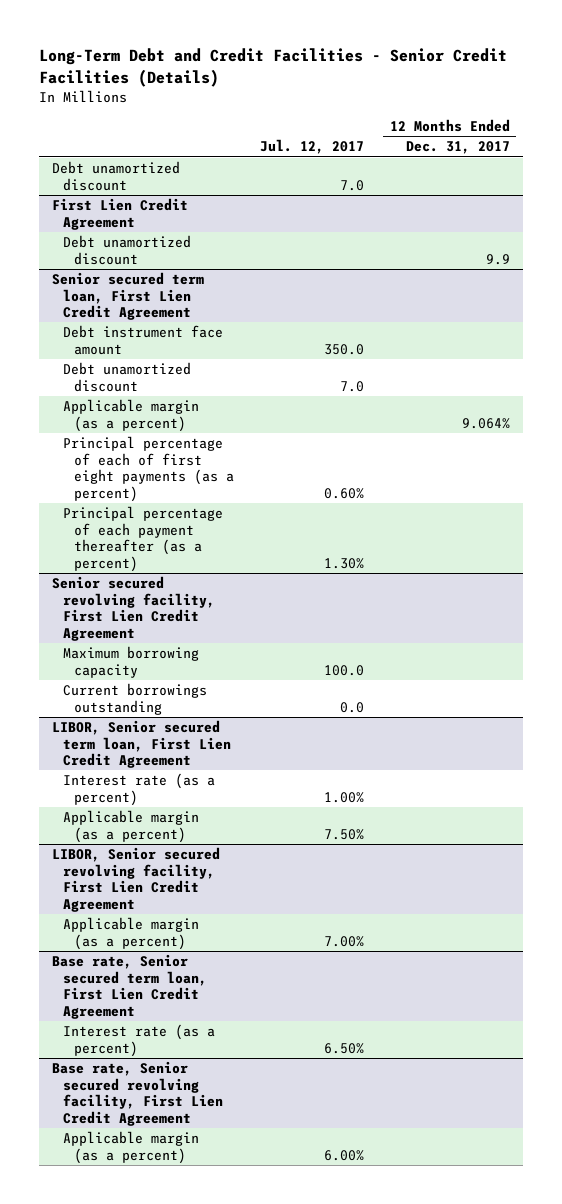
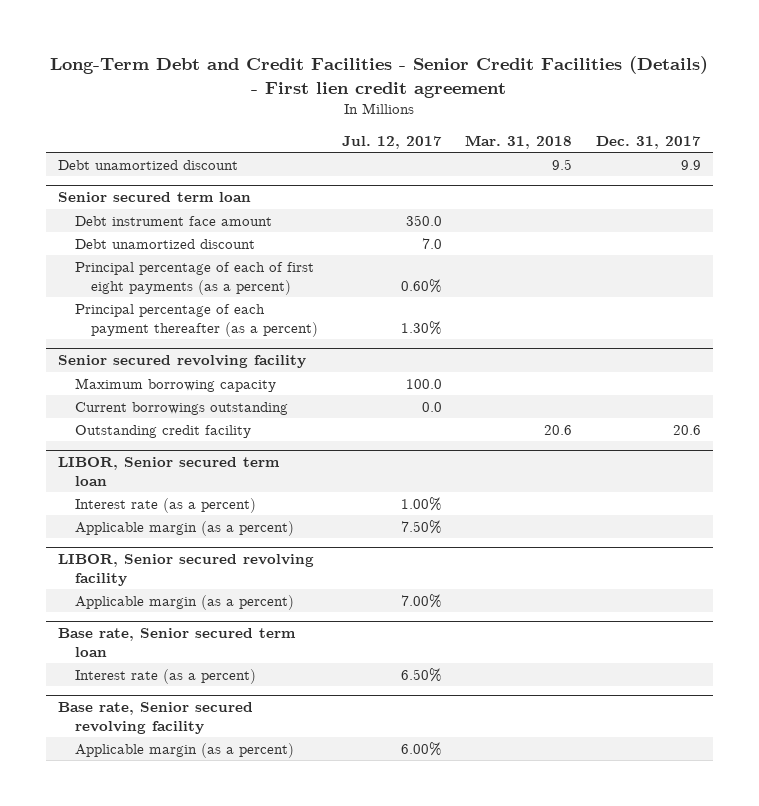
- Long-Term Debt and Credit Facilities - Senior Credit Facilities (Details)
+ Long-Term Debt and Credit Facilities - Senior Credit Facilities (Details) - First lien credit agreement
- | Jul. 12, 2017 | 12 Months Ended Dec. 31, 2017
+ | Jul. 12, 2017 | Mar. 31, 2018 | Dec. 31, 2017
- Debt unamortized discount | 7.0 |
- First Lien Credit Agreement
- Senior secured term loan, First Lien Credit Agreement
+ Senior secured term loan
- Applicable margin (as a percent) | | 9.064%
- Senior secured revolving facility, First Lien Credit Agreement
+ Senior secured revolving facility
- LIBOR, Senior secured term loan, First Lien Credit Agreement
+ Outstanding credit facility | | 20.6 | 20.6
+ LIBOR, Senior secured term loan
- LIBOR, Senior secured revolving facility, First Lien Credit Agreement
+ LIBOR, Senior secured revolving facility
- Base rate, Senior secured term loan, First Lien Credit Agreement
+ Base rate, Senior secured term loan
- Base rate, Senior secured revolving facility, First Lien Credit Agreement
+ Base rate, Senior secured revolving facility

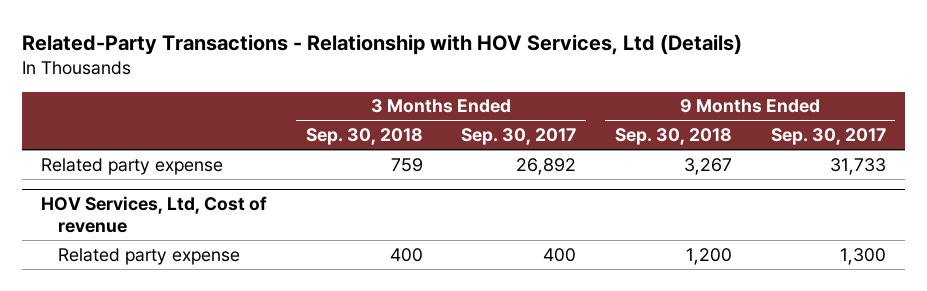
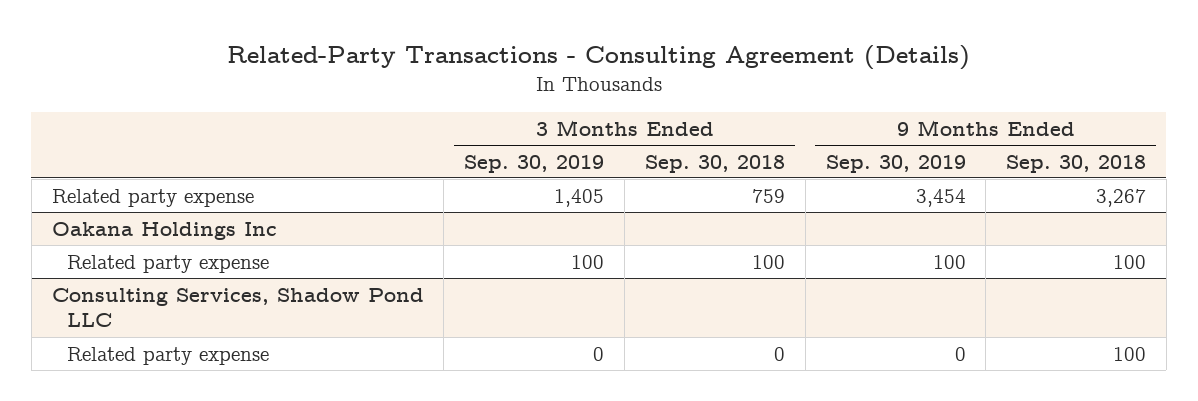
- Related-Party Transactions - Relationship with HOV Services, Ltd (Details)
+ Related-Party Transactions - Consulting Agreement (Details)
- | 3 Months Ended Sep. 30, 2018 | 3 Months Ended Sep. 30, 2017 | 9 Months Ended Sep. 30, 2018 | 9 Months Ended Sep. 30, 2017
+ | 3 Months Ended Sep. 30, 2019 | 3 Months Ended Sep. 30, 2018 | 9 Months Ended Sep. 30, 2019 | 9 Months Ended Sep. 30, 2018
- HOV Services, Ltd, Cost of revenue
- Related party expense | 400 | 400 | 1,200 | 1,300
+ Oakana Holdings Inc
+ Related party expense | 100 | 100 | 100 | 100
+ Consulting Services, Shadow Pond LLC
+ Related party expense | 0 | 0 | 0 | 100

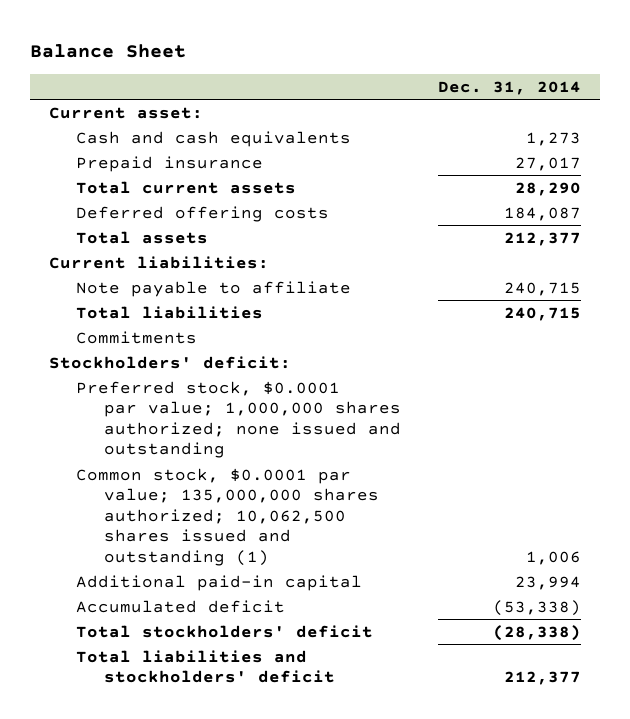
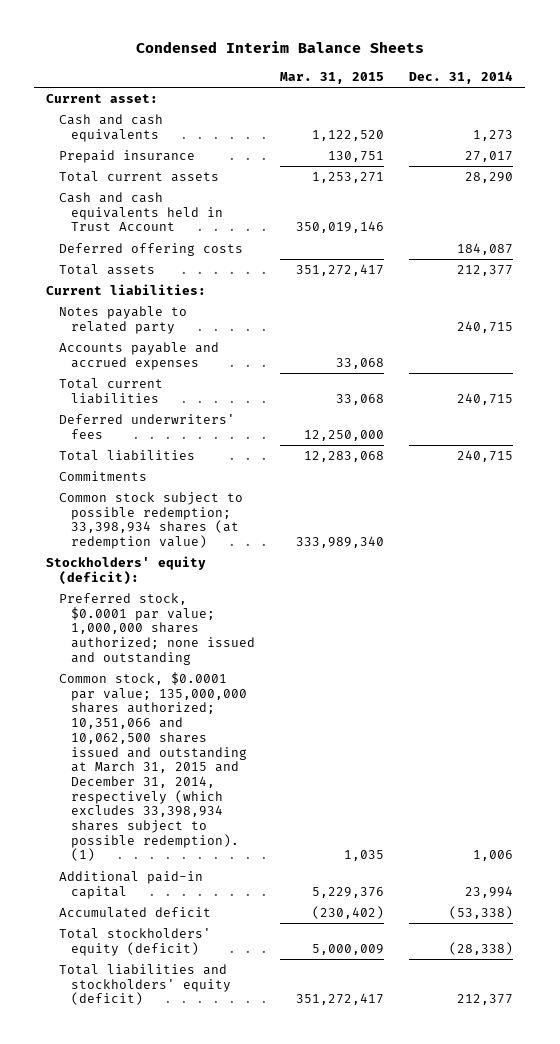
- Balance Sheet
+ Condensed Interim Balance Sheets
- | Dec. 31, 2014
+ | Mar. 31, 2015 | Dec. 31, 2014
+ Cash and cash equivalents held in Trust Account | 350,019,146 |
- Note payable to affiliate | 240,715
+ Notes payable to related party | | 240,715
+ Accounts payable and accrued expenses | 33,068 |
+ Total current liabilities | 33,068 | 240,715
+ Deferred underwriters' fees | 12,250,000 |
- Stockholders' deficit:
+ Common stock subject to possible redemption; 33,398,934 shares (at redemption value) | 333,989,340 |
+ Stockholders' equity (deficit):
- Common stock, $0.0001 par value; 135,000,000 shares authorized; 10,062,500 shares issued and outstanding (1) | 1,006
+ Common stock, $0.0001 par value; 135,000,000 shares authorized; 10,351,066 and 10,062,500 shares issued and outstanding at March 31, 2015 and December 31, 2014, respectively (which excludes 33,398,934 shares subject to possible redemption). (1) | 1,035 | 1,006
- Total stockholders' deficit | (28,338)
- Total liabilities and stockholders' deficit | 212,377
+ Total stockholders' equity (deficit) | 5,000,009 | (28,338)
+ Total liabilities and stockholders' equity (deficit) | 351,272,417 | 212,377

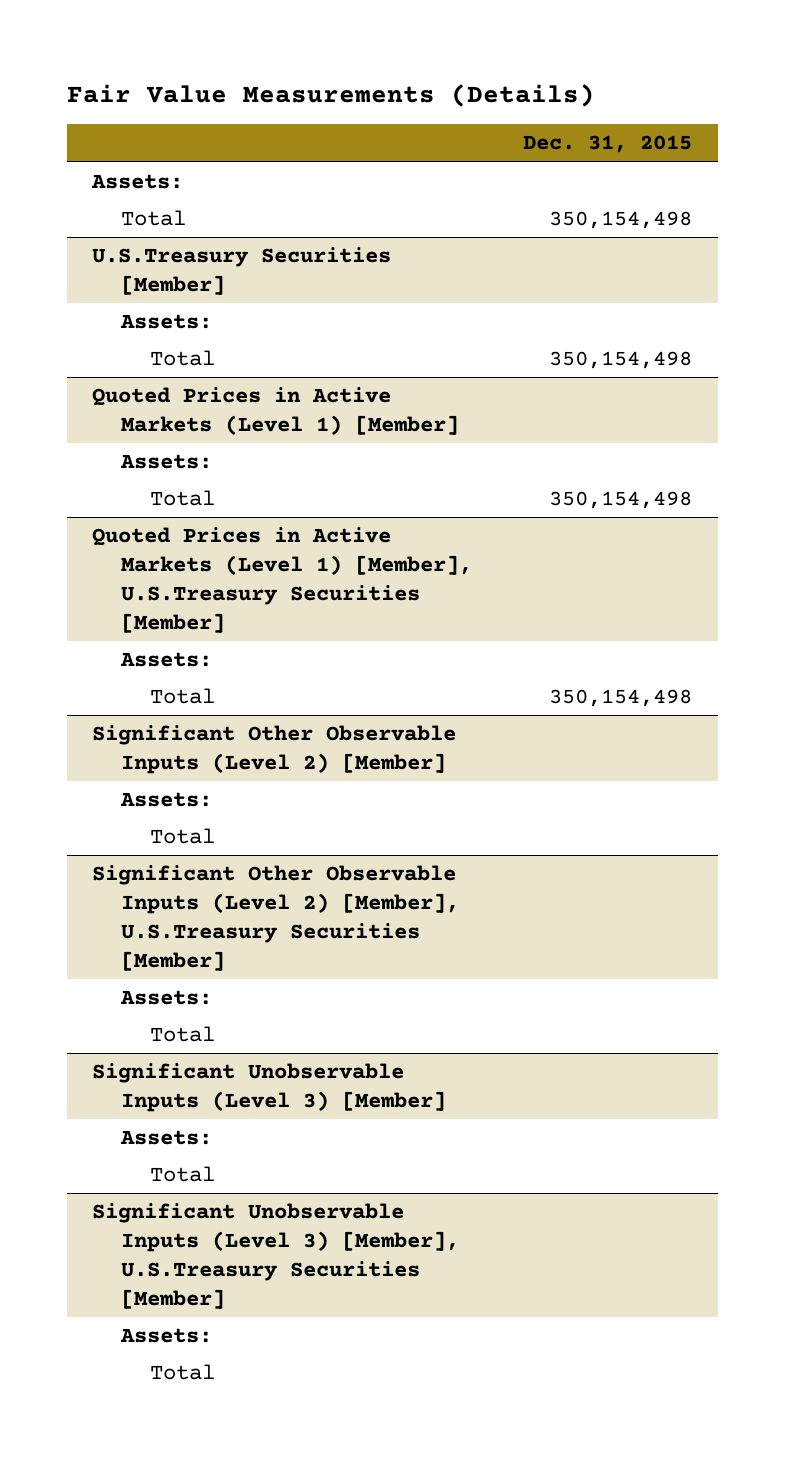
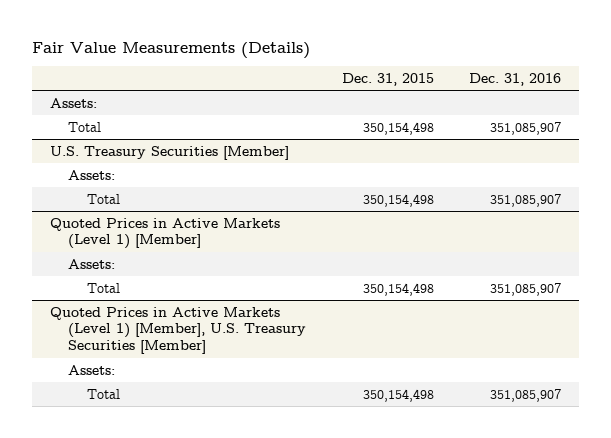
- | Dec. 31, 2015
+ | Dec. 31, 2015 | Dec. 31, 2016
- U.S.Treasury Securities [Member]
+ U.S. Treasury Securities [Member]
- Quoted Prices in Active Markets (Level 1) [Member], U.S.Treasury Securities [Member]
+ Quoted Prices in Active Markets (Level 1) [Member], U.S. Treasury Securities [Member]
- Significant Other Observable Inputs (Level 2) [Member]
- Assets:
- Total
- Significant Other Observable Inputs (Level 2) [Member], U.S.Treasury Securities [Member]
- Assets:
- Total
- Significant Unobservable Inputs (Level 3) [Member]
- Assets:
- Total
- Significant Unobservable Inputs (Level 3) [Member], U.S.Treasury Securities [Member]
- Assets:
- Total

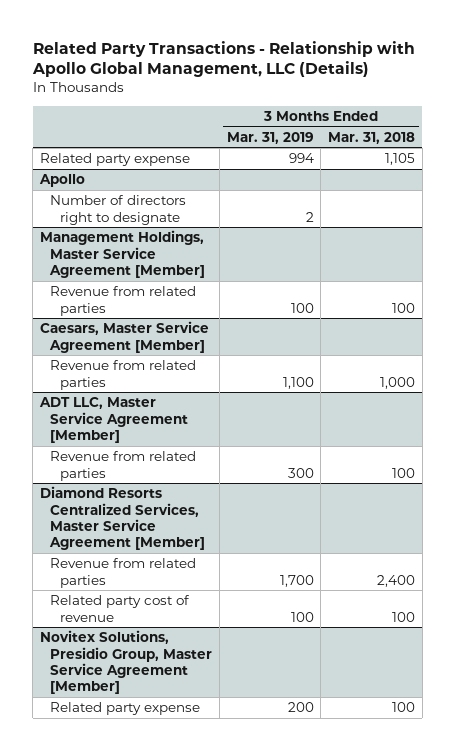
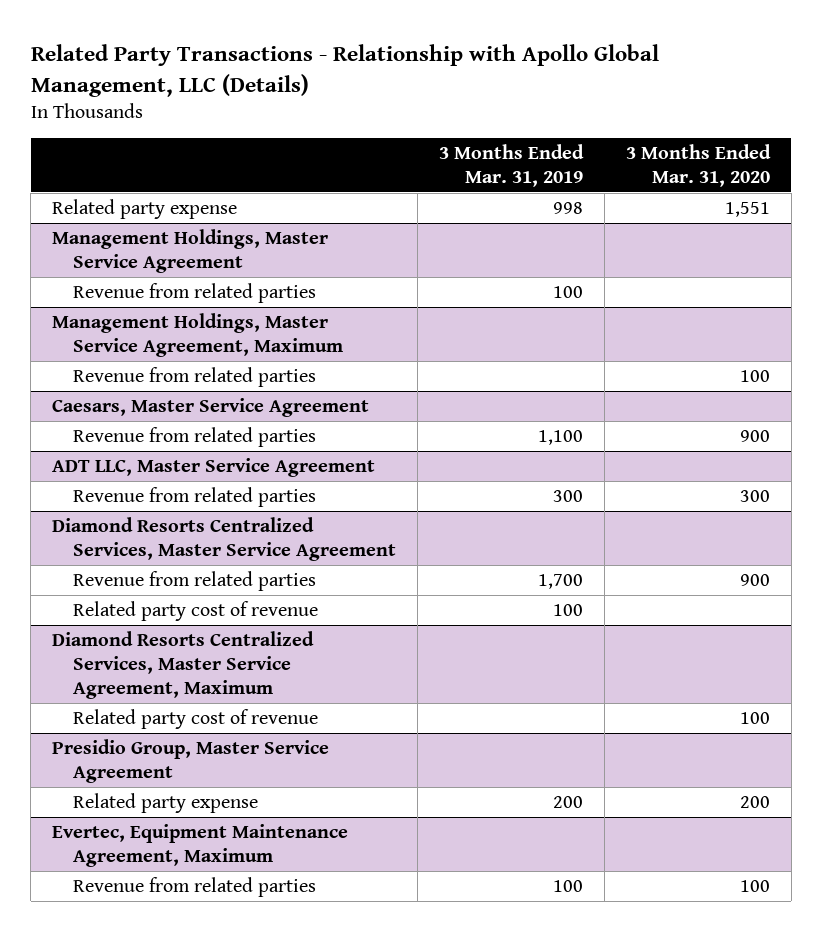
- | 3 Months Ended Mar. 31, 2019 | 3 Months Ended Mar. 31, 2018
+ | 3 Months Ended Mar. 31, 2019 | 3 Months Ended Mar. 31, 2020
- Related party expense | 994 | 1,105
- Apollo
- Number of directors right to designate | 2 |
- Management Holdings, Master Service Agreement [Member]
+ Related party expense | 998 | 1,551
+ Management Holdings, Master Service Agreement
- Caesars, Master Service Agreement [Member]
+ Management Holdings, Master Service Agreement, Maximum
+ Revenue from related parties | | 100
+ Caesars, Master Service Agreement
- ADT LLC, Master Service Agreement [Member]
+ ADT LLC, Master Service Agreement
- Diamond Resorts Centralized Services, Master Service Agreement [Member]
+ Diamond Resorts Centralized Services, Master Service Agreement
- Novitex Solutions, Presidio Group, Master Service Agreement [Member]
+ Diamond Resorts Centralized Services, Master Service Agreement, Maximum
+ Related party cost of revenue | | 100
+ Presidio Group, Master Service Agreement
+ Evertec, Equipment Maintenance Agreement, Maximum
+ Revenue from related parties | 100 | 100

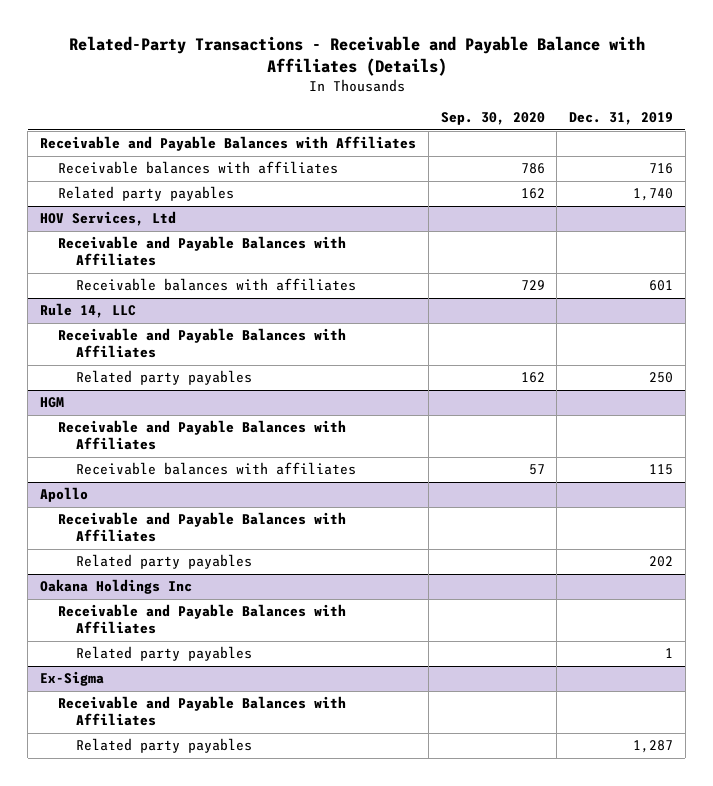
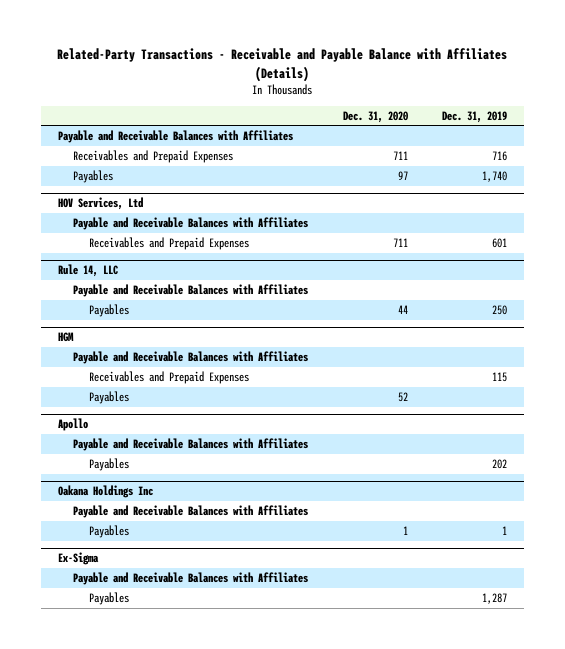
- | Sep. 30, 2020 | Dec. 31, 2019
+ | Dec. 31, 2020 | Dec. 31, 2019
- Receivable and Payable Balances with Affiliates
- Receivable balances with affiliates | 786 | 716
- Related party payables | 162 | 1,740
+ Payable and Receivable Balances with Affiliates
+ Receivables and Prepaid Expenses | 711 | 716
+ Payables | 97 | 1,740
@ HOV Services, Ltd
- Receivable and Payable Balances with Affiliates
- Receivable balances with affiliates | 729 | 601
+ Payable and Receivable Balances with Affiliates
+ Receivables and Prepaid Expenses | 711 | 601
@ Rule 14, LLC
- Receivable and Payable Balances with Affiliates
- Related party payables | 162 | 250
+ Payable and Receivable Balances with Affiliates
+ Payables | 44 | 250
@ HGM
- Receivable and Payable Balances with Affiliates
- Receivable balances with affiliates | 57 | 115
+ Payable and Receivable Balances with Affiliates
+ Receivables and Prepaid Expenses | | 115
+ Payables | 52 |
@ Apollo
- Receivable and Payable Balances with Affiliates
- Related party payables | | 202
+ Payable and Receivable Balances with Affiliates
+ Payables | | 202
@ Oakana Holdings Inc
- Receivable and Payable Balances with Affiliates
- Related party payables | | 1
+ Payable and Receivable Balances with Affiliates
+ Payables | 1 | 1
@ Ex-Sigma
- Receivable and Payable Balances with Affiliates
- Related party payables | | 1,287
+ Payable and Receivable Balances with Affiliates
+ Payables | | 1,287

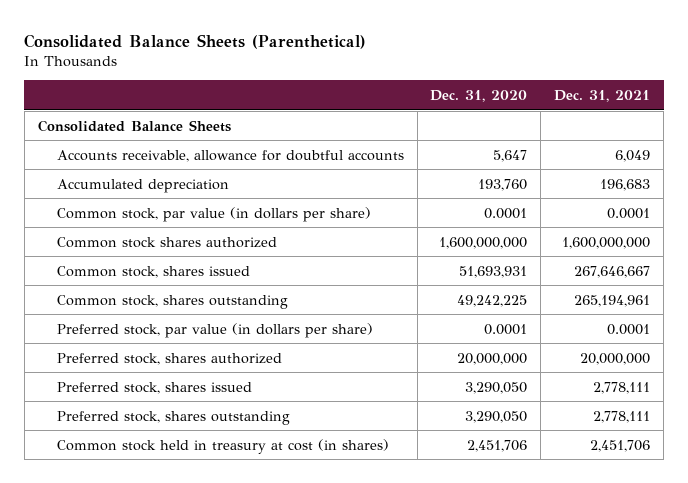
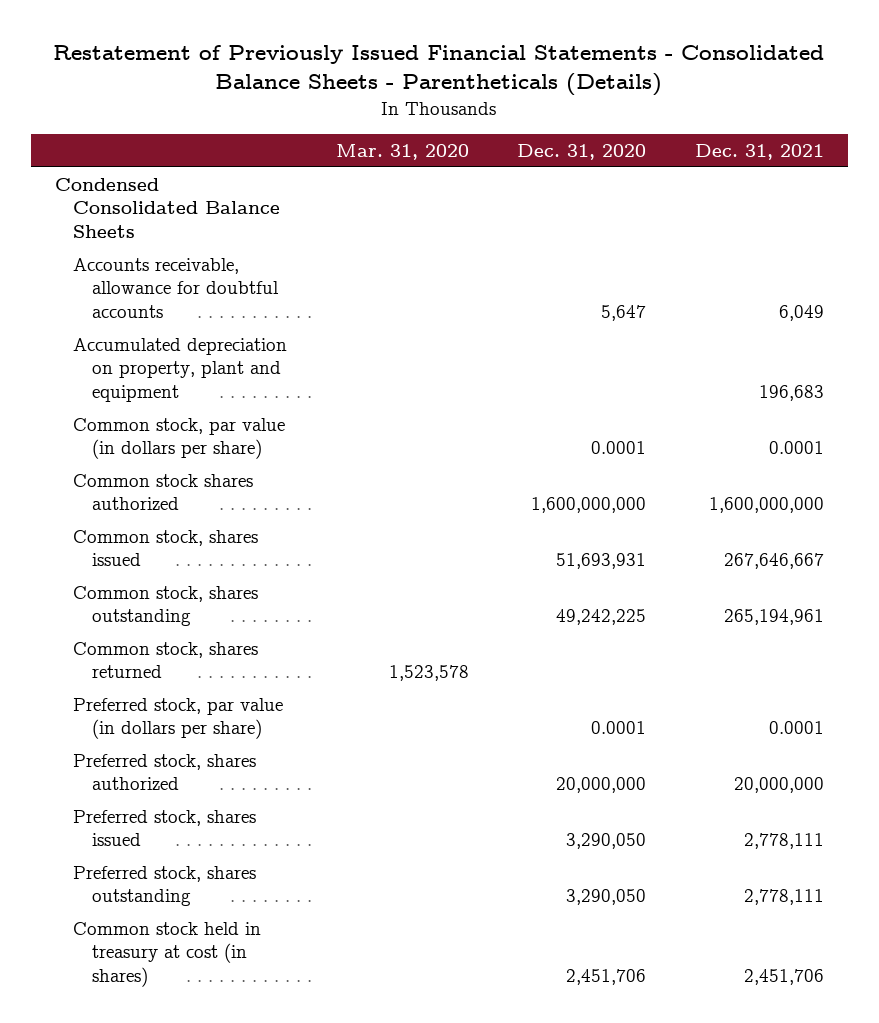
- Consolidated Balance Sheets (Parenthetical)
+ Restatement of Previously Issued Financial Statements - Consolidated Balance Sheets - Parentheticals (Details)
- | Dec. 31, 2020 | Dec. 31, 2021
+ | Mar. 31, 2020 | Dec. 31, 2020 | Dec. 31, 2021
- Consolidated Balance Sheets
+ Condensed Consolidated Balance Sheets
- Accumulated depreciation | 193,760 | 196,683
+ Accumulated depreciation on property, plant and equipment | | | 196,683
+ Common stock, shares returned | 1,523,578 | |

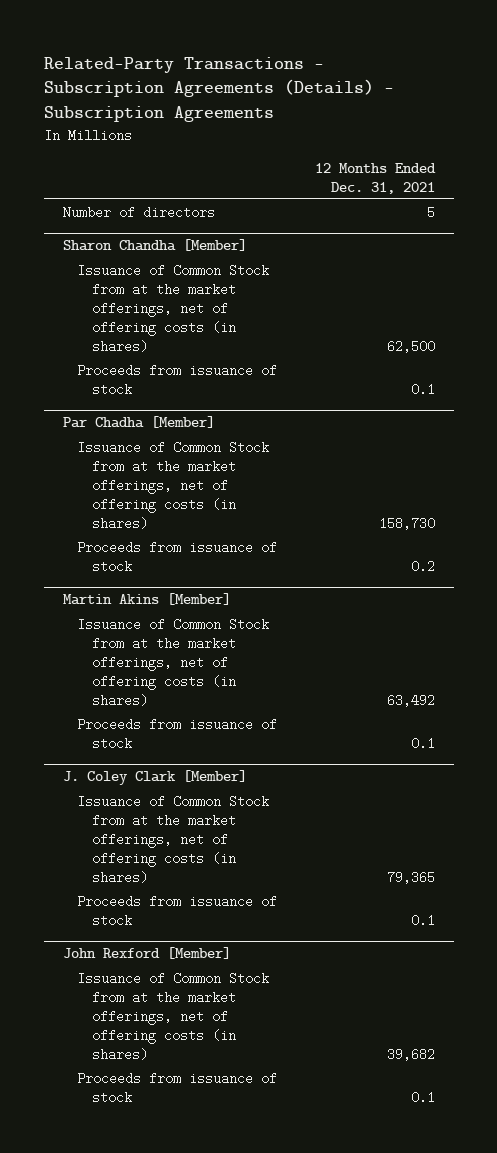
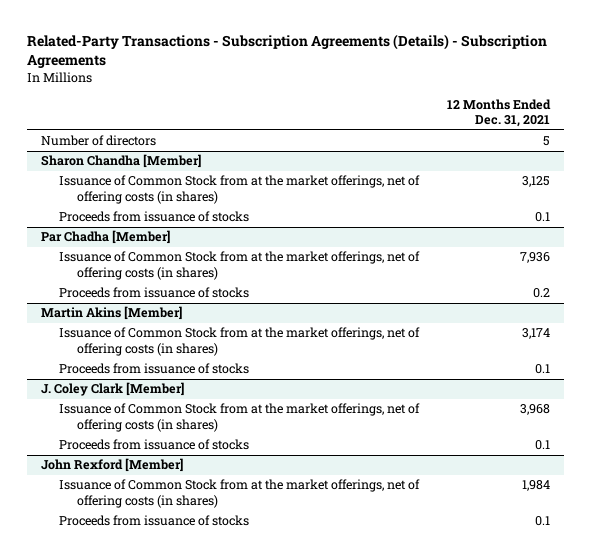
@ Sharon Chandha [Member]
- Issuance of Common Stock from at the market offerings, net of offering costs (in shares) | 62,500
- Proceeds from issuance of stock | 0.1
+ Issuance of Common Stock from at the market offerings, net of offering costs (in shares) | 3,125
+ Proceeds from issuance of stocks | 0.1
@ Par Chadha [Member]
- Issuance of Common Stock from at the market offerings, net of offering costs (in shares) | 158,730
- Proceeds from issuance of stock | 0.2
+ Issuance of Common Stock from at the market offerings, net of offering costs (in shares) | 7,936
+ Proceeds from issuance of stocks | 0.2
@ Martin Akins [Member]
- Issuance of Common Stock from at the market offerings, net of offering costs (in shares) | 63,492
- Proceeds from issuance of stock | 0.1
+ Issuance of Common Stock from at the market offerings, net of offering costs (in shares) | 3,174
+ Proceeds from issuance of stocks | 0.1
@ J. Coley Clark [Member]
- Issuance of Common Stock from at the market offerings, net of offering costs (in shares) | 79,365
- Proceeds from issuance of stock | 0.1
+ Issuance of Common Stock from at the market offerings, net of offering costs (in shares) | 3,968
+ Proceeds from issuance of stocks | 0.1
@ John Rexford [Member]
- Issuance of Common Stock from at the market offerings, net of offering costs (in shares) | 39,682
- Proceeds from issuance of stock | 0.1
+ Issuance of Common Stock from at the market offerings, net of offering costs (in shares) | 1,984
+ Proceeds from issuance of stocks | 0.1

